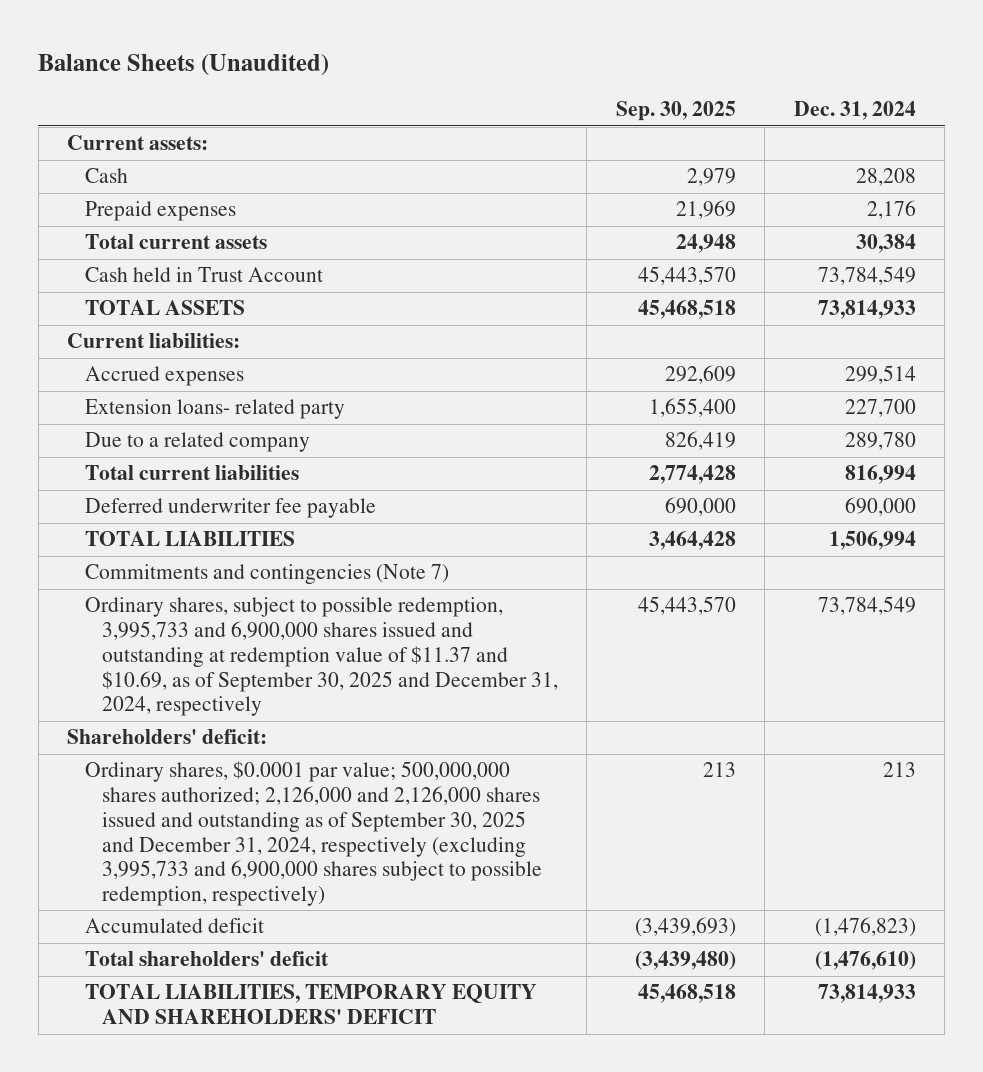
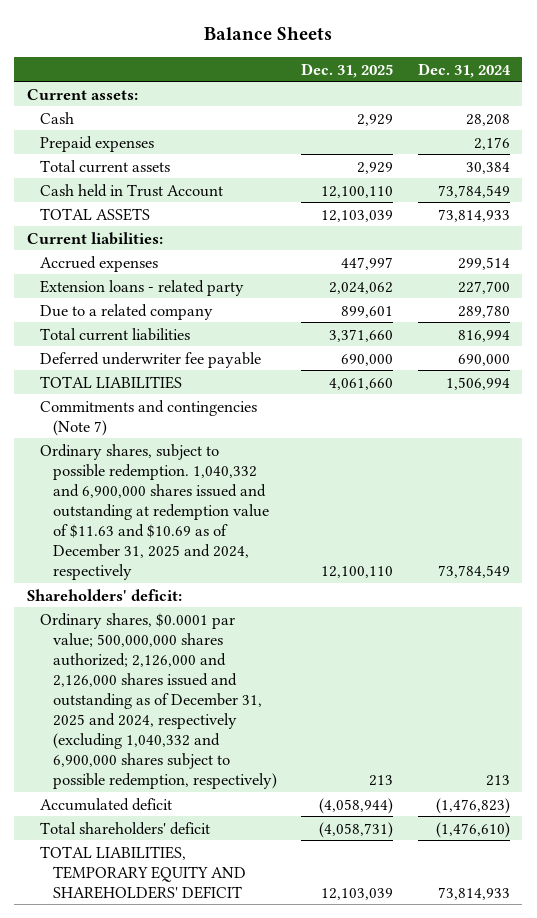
- Balance Sheets (Unaudited)
+ Balance Sheets
- | Sep. 30, 2025 | Dec. 31, 2024
+ | Dec. 31, 2025 | Dec. 31, 2024
- Extension loans- related party | 1,655,400 | 227,700
+ Extension loans - related party | 2,024,062 | 227,700
- Ordinary shares, subject to possible redemption, 3,995,733 and 6,900,000 shares issued and outstanding at redemption value of $11.37 and $10.69, as of September 30, 2025 and December 31, 2024, respectively | 45,443,570 | 73,784,549
+ Ordinary shares, subject to possible redemption. 1,040,332 and 6,900,000 shares issued and outstanding at redemption value of $11.63 and $10.69 as of December 31, 2025 and 2024, respectively | 12,100,110 | 73,784,549
- Ordinary shares, $0.0001 par value; 500,000,000 shares authorized; 2,126,000 and 2,126,000 shares issued and outstanding as of September 30, 2025 and December 31, 2024, respectively (excluding 3,995,733 and 6,900,000 shares subject to possible redemption, respectively) | 213 | 213
+ Ordinary shares, $0.0001 par value; 500,000,000 shares authorized; 2,126,000 and 2,126,000 shares issued and outstanding as of December 31, 2025 and 2024, respectively (excluding 1,040,332 and 6,900,000 shares subject to possible redemption, respectively) | 213 | 213

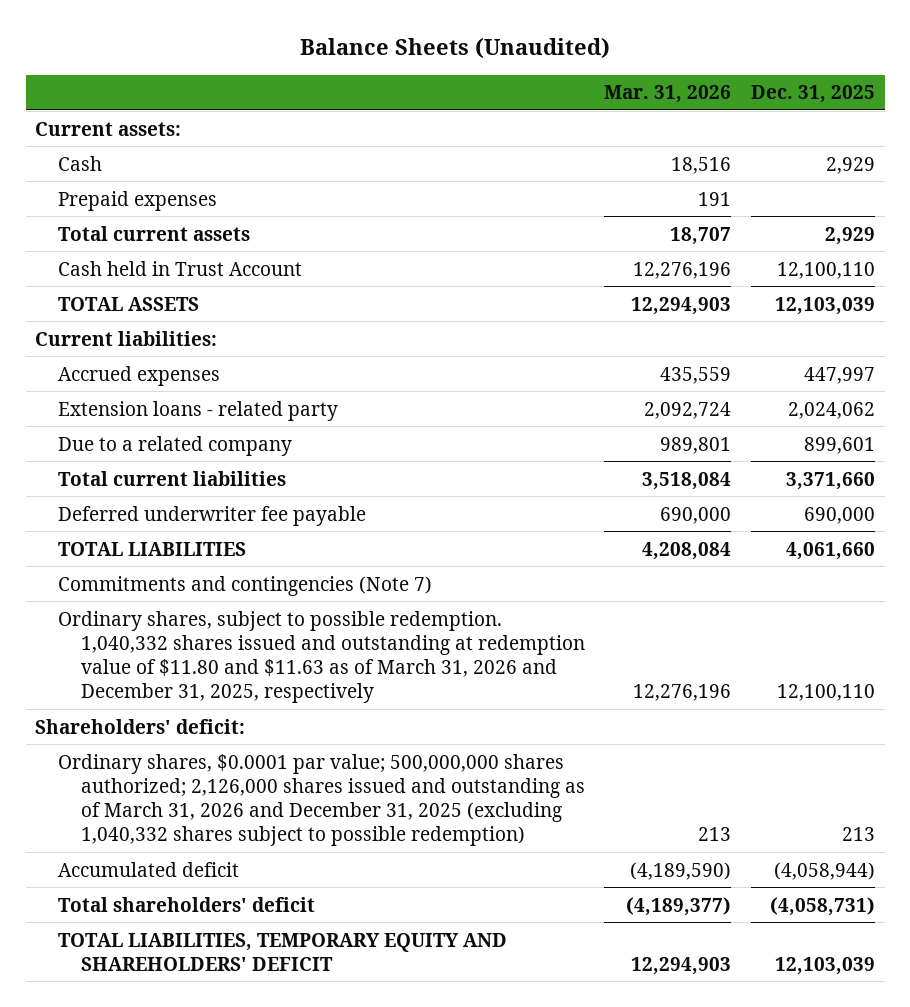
- Balance Sheets
+ Balance Sheets (Unaudited)
- | Dec. 31, 2025 | Dec. 31, 2024
+ | Mar. 31, 2026 | Dec. 31, 2025
- Ordinary shares, subject to possible redemption. 1,040,332 and 6,900,000 shares issued and outstanding at redemption value of $11.63 and $10.69 as of December 31, 2025 and 2024, respectively | 12,100,110 | 73,784,549
+ Ordinary shares, subject to possible redemption. 1,040,332 shares issued and outstanding at redemption value of $11.80 and $11.63 as of March 31, 2026 and December 31, 2025, respectively | 12,276,196 | 12,100,110
- Ordinary shares, $0.0001 par value; 500,000,000 shares authorized; 2,126,000 and 2,126,000 shares issued and outstanding as of December 31, 2025 and 2024, respectively (excluding 1,040,332 and 6,900,000 shares subject to possible redemption, respectively) | 213 | 213
+ Ordinary shares, $0.0001 par value; 500,000,000 shares authorized; 2,126,000 shares issued and outstanding as of March 31, 2026 and December 31, 2025 (excluding 1,040,332 shares subject to possible redemption) | 213 | 213

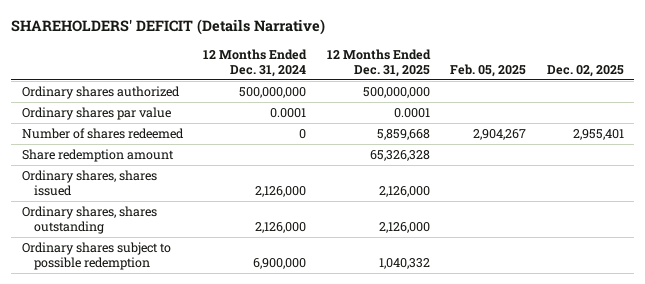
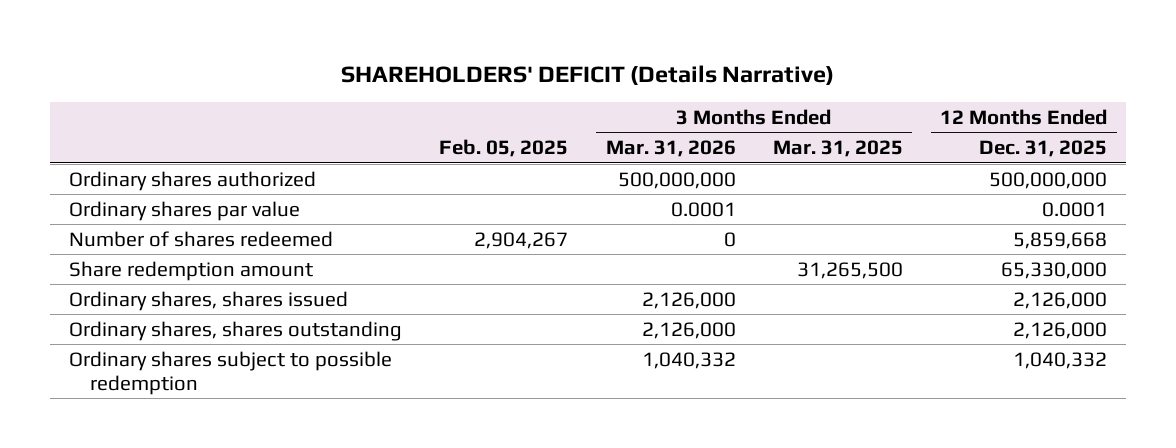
- | 12 Months Ended Dec. 31, 2024 | 12 Months Ended Dec. 31, 2025 | Feb. 05, 2025 | Dec. 02, 2025
+ | Feb. 05, 2025 | 3 Months Ended Mar. 31, 2026 | 3 Months Ended Mar. 31, 2025 | 12 Months Ended Dec. 31, 2025
- Share redemption amount | | 65,326,328 | |
+ Share redemption amount | | | 31,265,500 | 65,330,000

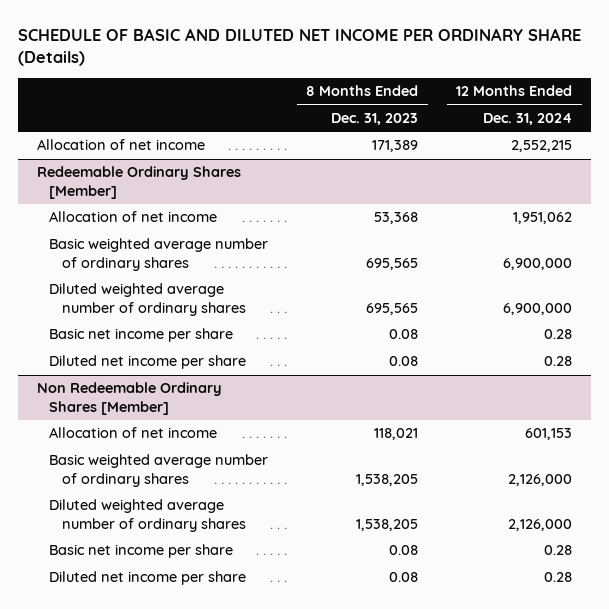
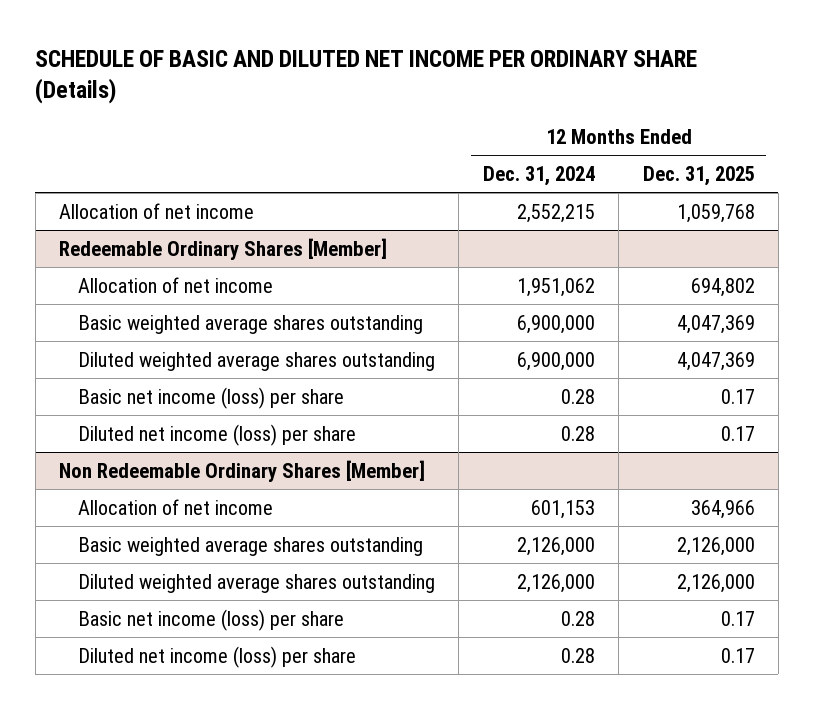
- | 8 Months Ended Dec. 31, 2023 | 12 Months Ended Dec. 31, 2024
+ | 12 Months Ended Dec. 31, 2024 | 12 Months Ended Dec. 31, 2025
@ Redeemable Ordinary Shares [Member]
- Basic weighted average number of ordinary shares | 695,565 | 6,900,000
- Diluted weighted average number of ordinary shares | 695,565 | 6,900,000
- Basic net income per share | 0.08 | 0.28
- Diluted net income per share | 0.08 | 0.28
+ Basic weighted average shares outstanding | 6,900,000 | 4,047,369
+ Diluted weighted average shares outstanding | 6,900,000 | 4,047,369
+ Basic net income (loss) per share | 0.28 | 0.17
+ Diluted net income (loss) per share | 0.28 | 0.17
@ Non Redeemable Ordinary Shares [Member]
- Basic weighted average number of ordinary shares | 1,538,205 | 2,126,000
- Diluted weighted average number of ordinary shares | 1,538,205 | 2,126,000
- Basic net income per share | 0.08 | 0.28
- Diluted net income per share | 0.08 | 0.28
+ Basic weighted average shares outstanding | 2,126,000 | 2,126,000
+ Diluted weighted average shares outstanding | 2,126,000 | 2,126,000
+ Basic net income (loss) per share | 0.28 | 0.17
+ Diluted net income (loss) per share | 0.28 | 0.17

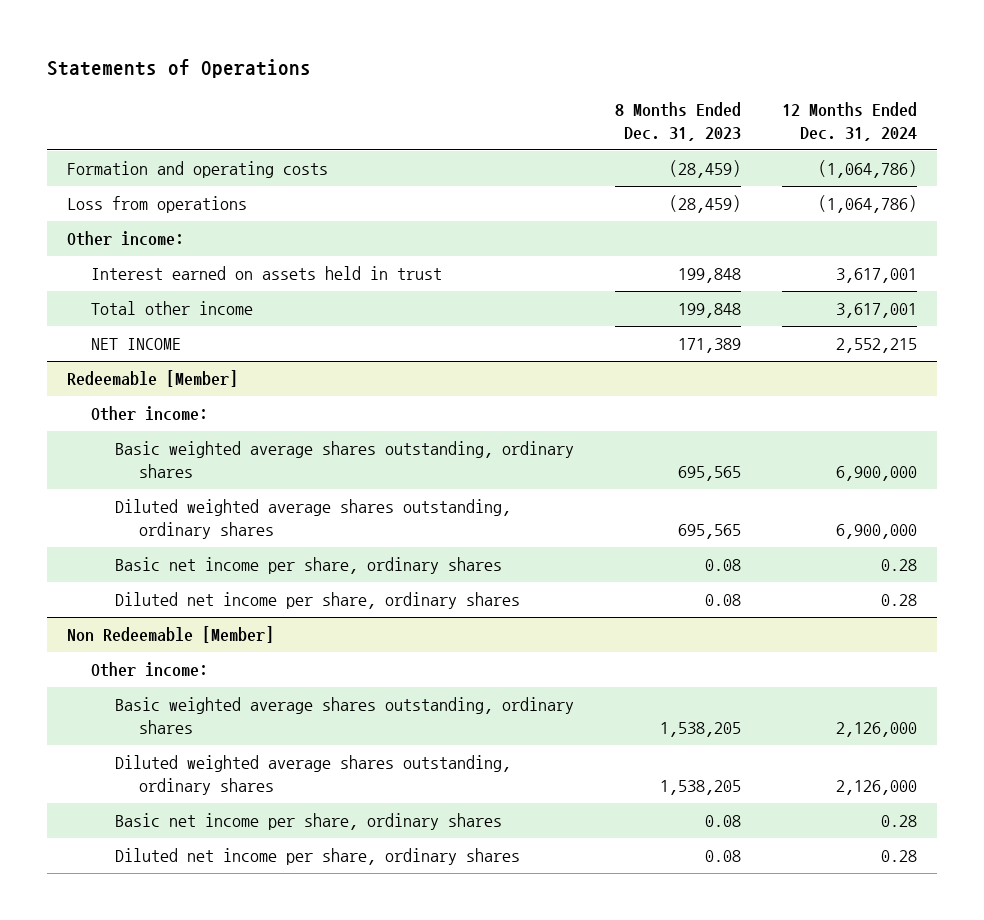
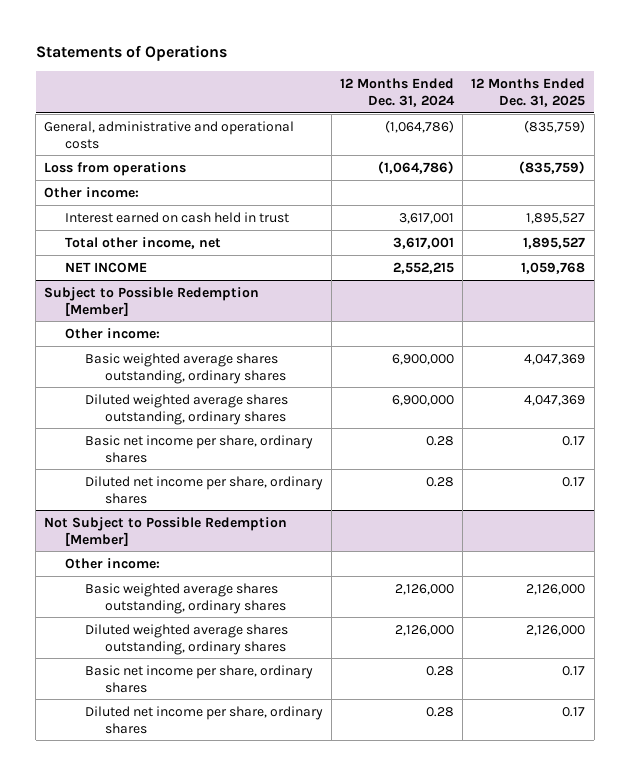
- | 8 Months Ended Dec. 31, 2023 | 12 Months Ended Dec. 31, 2024
+ | 12 Months Ended Dec. 31, 2024 | 12 Months Ended Dec. 31, 2025
- Formation and operating costs | (28,459) | (1,064,786)
+ General, administrative and operational costs | (1,064,786) | (835,759)
- Interest earned on assets held in trust | 199,848 | 3,617,001
- Total other income | 199,848 | 3,617,001
+ Interest earned on cash held in trust | 3,617,001 | 1,895,527
+ Total other income, net | 3,617,001 | 1,895,527
- Redeemable [Member]
+ Subject to Possible Redemption [Member]
- Non Redeemable [Member]
+ Not Subject to Possible Redemption [Member]

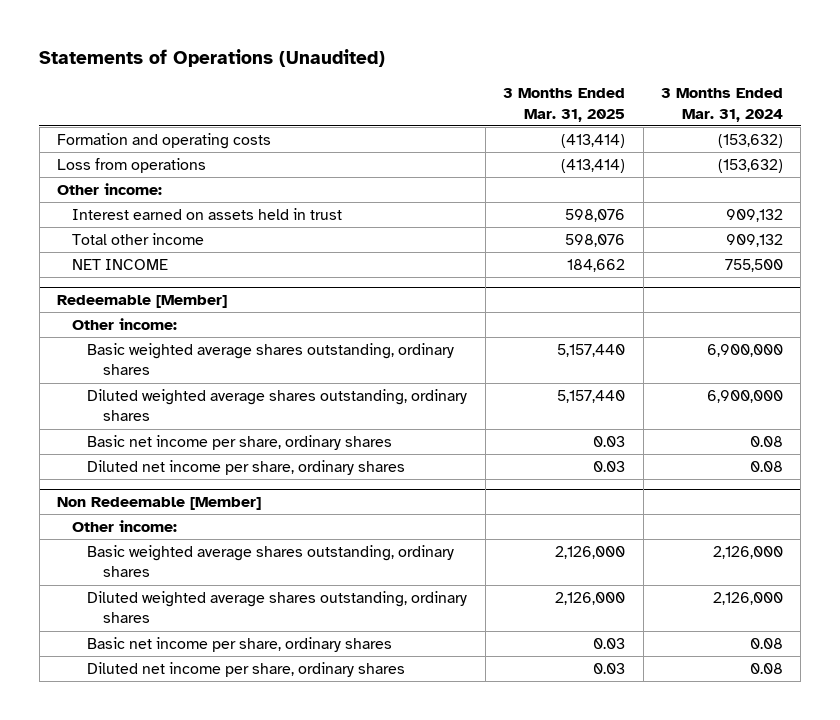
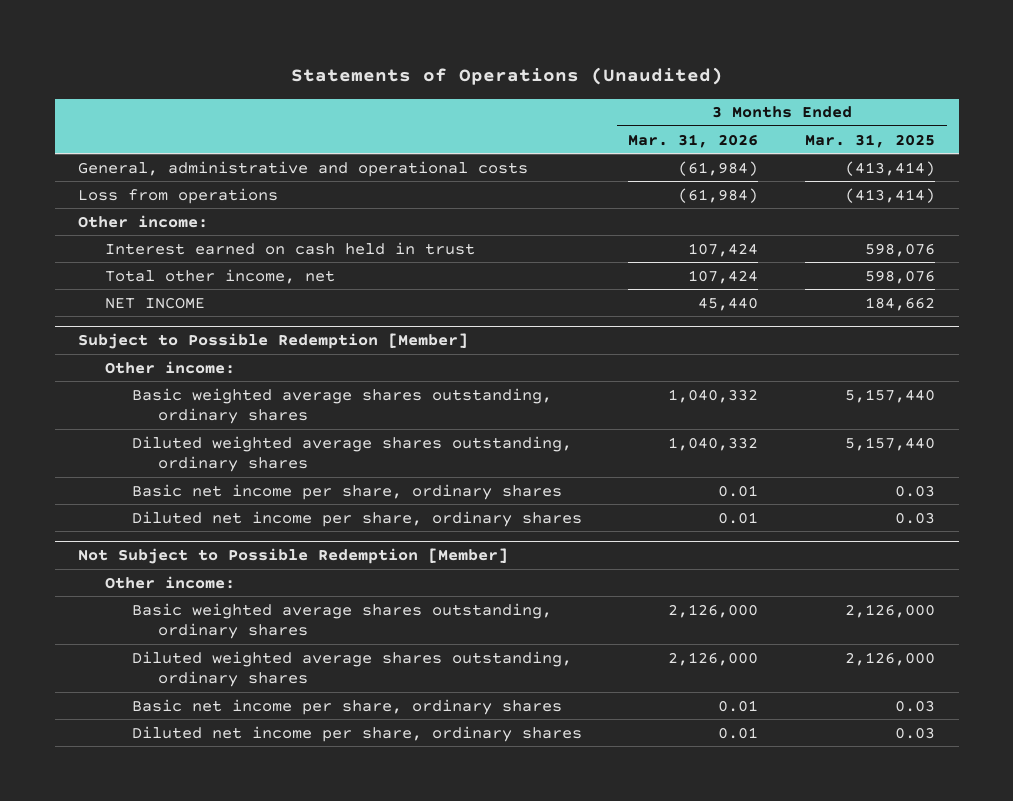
- | 3 Months Ended Mar. 31, 2025 | 3 Months Ended Mar. 31, 2024
+ | 3 Months Ended Mar. 31, 2026 | 3 Months Ended Mar. 31, 2025
- Formation and operating costs | (413,414) | (153,632)
+ General, administrative and operational costs | (61,984) | (413,414)
- Interest earned on assets held in trust | 598,076 | 909,132
- Total other income | 598,076 | 909,132
+ Interest earned on cash held in trust | 107,424 | 598,076
+ Total other income, net | 107,424 | 598,076
- Redeemable [Member]
+ Subject to Possible Redemption [Member]
- Non Redeemable [Member]
+ Not Subject to Possible Redemption [Member]

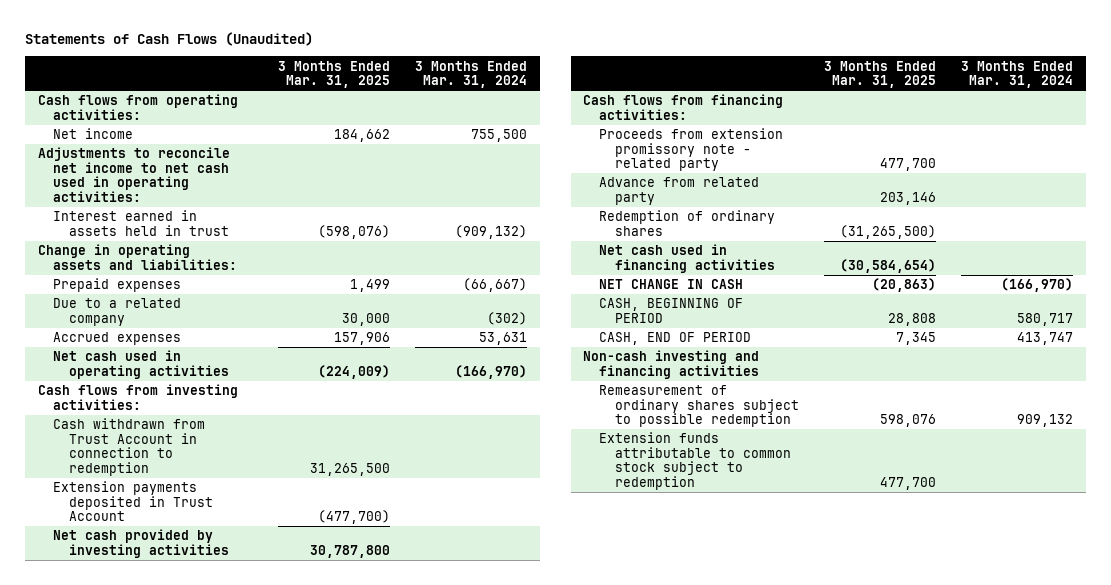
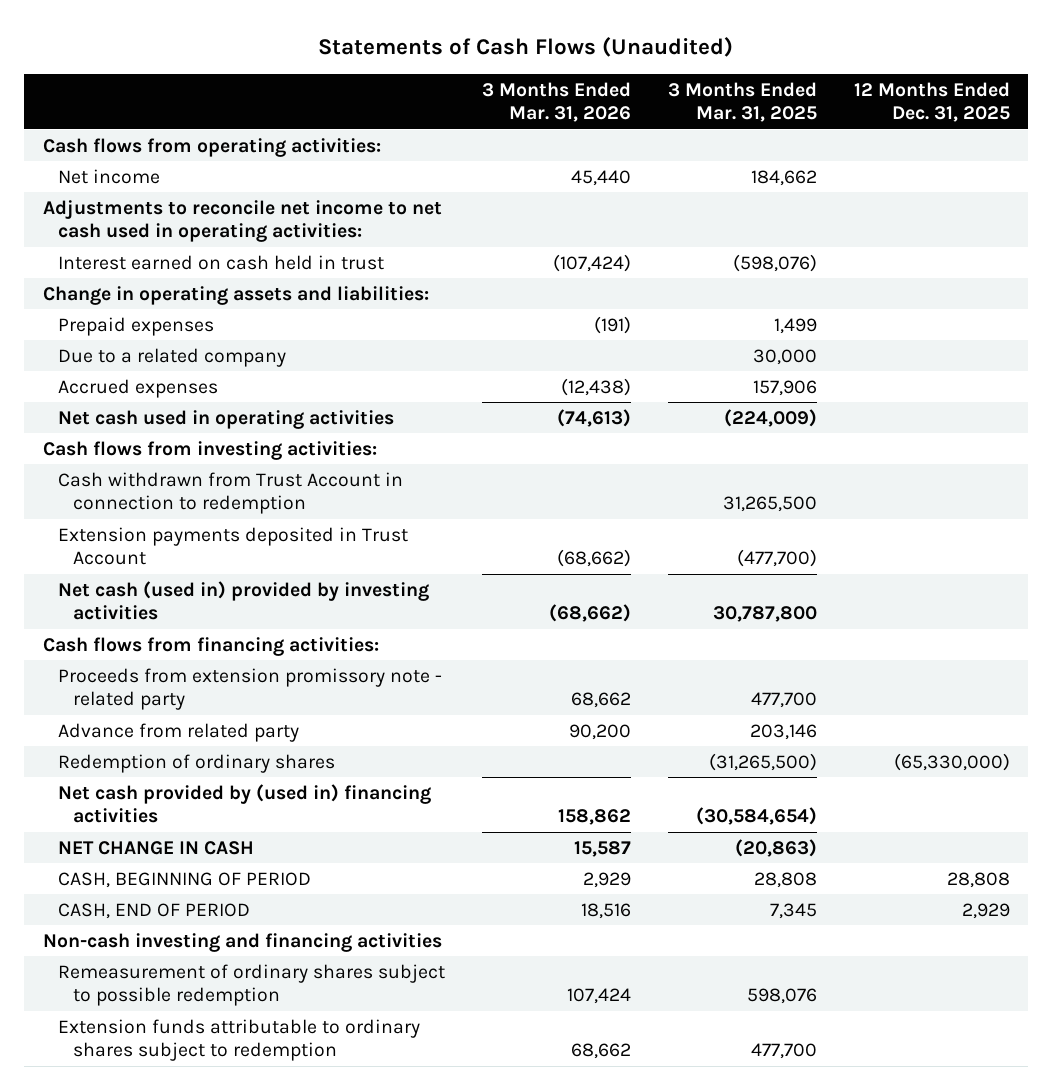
- | 3 Months Ended Mar. 31, 2025 | 3 Months Ended Mar. 31, 2024
+ | 3 Months Ended Mar. 31, 2026 | 3 Months Ended Mar. 31, 2025 | 12 Months Ended Dec. 31, 2025
- Interest earned in assets held in trust | (598,076) | (909,132)
+ Interest earned on cash held in trust | (107,424) | (598,076) |
- Net cash provided by investing activities | 30,787,800 |
+ Net cash (used in) provided by investing activities | (68,662) | 30,787,800 |
- Net cash used in financing activities | (30,584,654) |
+ Net cash provided by (used in) financing activities | 158,862 | (30,584,654) |
- Extension funds attributable to common stock subject to redemption | 477,700 |
+ Extension funds attributable to ordinary shares subject to redemption | 68,662 | 477,700 |

